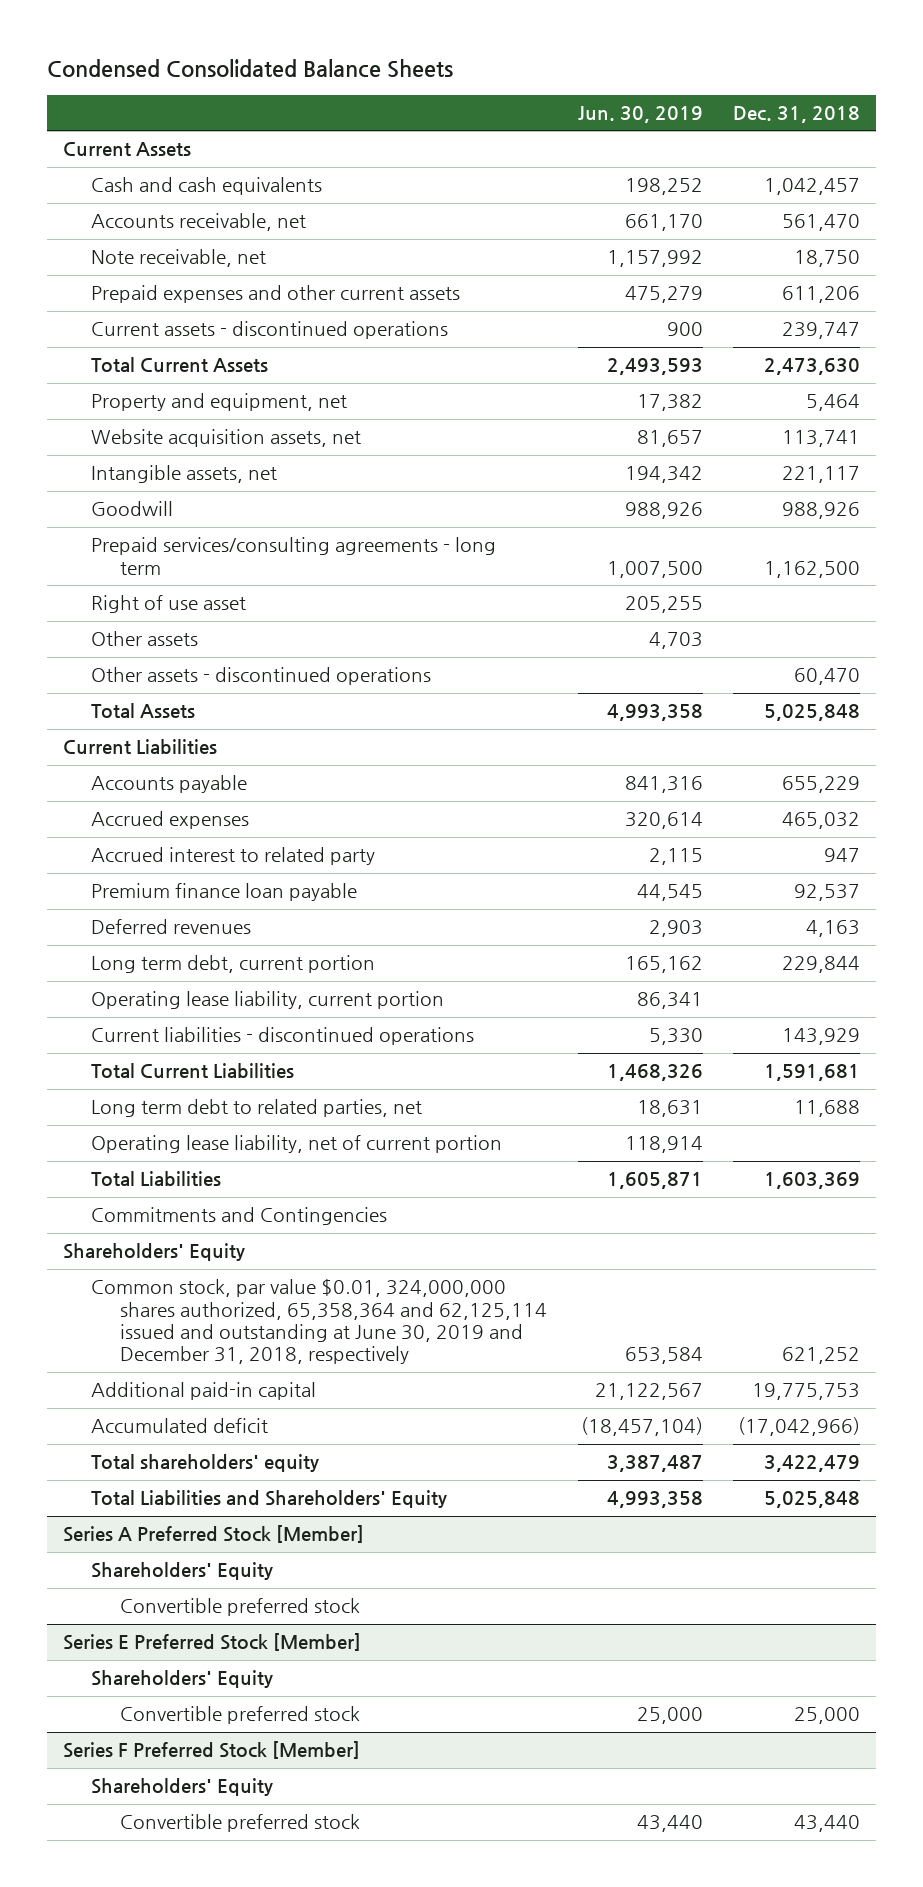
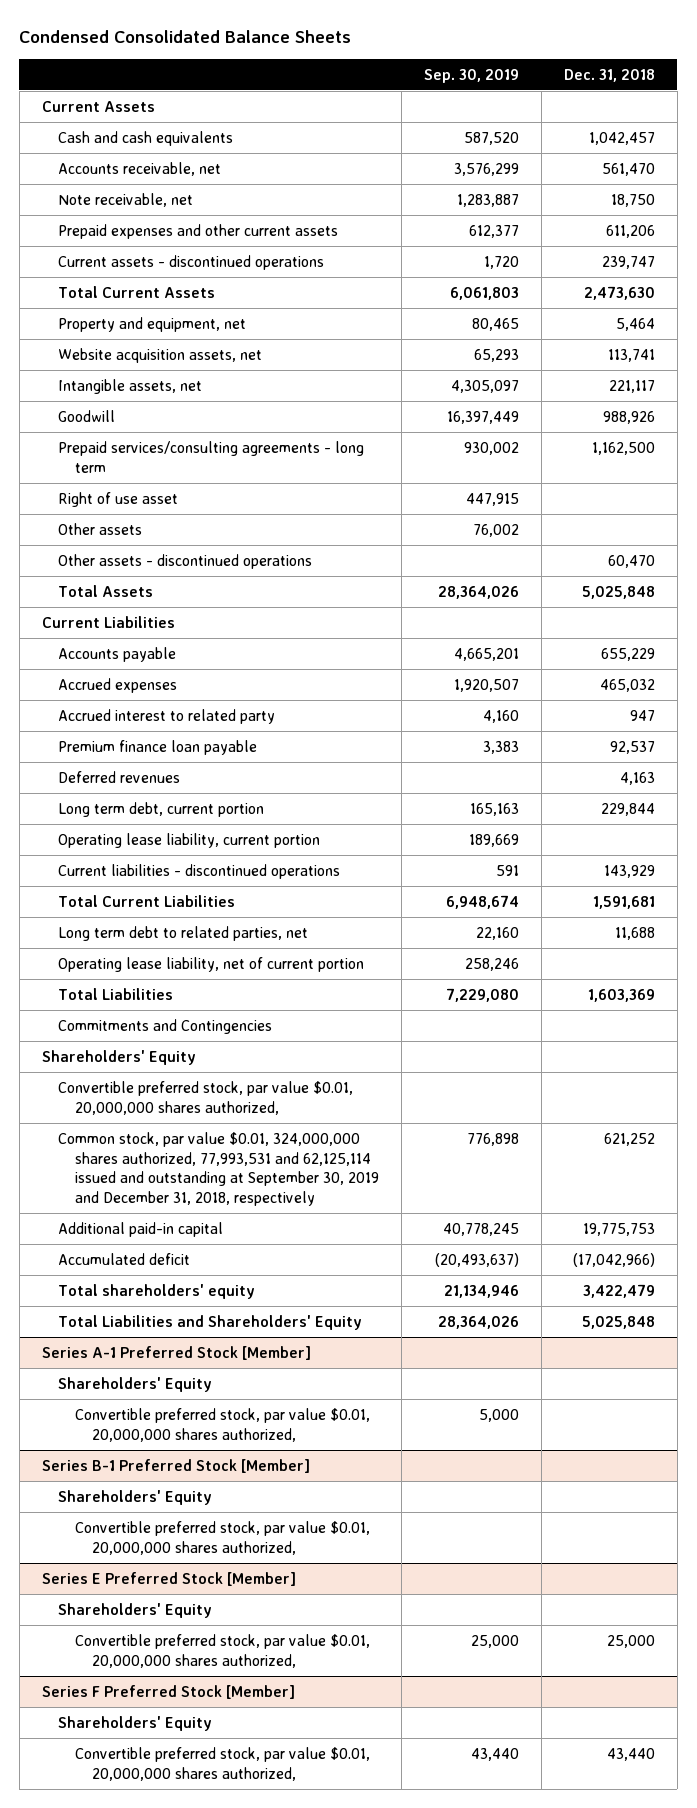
- | Jun. 30, 2019 | Dec. 31, 2018
+ | Sep. 30, 2019 | Dec. 31, 2018
- Common stock, par value $0.01, 324,000,000 shares authorized, 65,358,364 and 62,125,114 issued and outstanding at June 30, 2019 and December 31, 2018, respectively | 653,584 | 621,252
+ Convertible preferred stock, par value $0.01, 20,000,000 shares authorized,
+ Common stock, par value $0.01, 324,000,000 shares authorized, 77,993,531 and 62,125,114 issued and outstanding at September 30, 2019 and December 31, 2018, respectively | 776,898 | 621,252
- Series A Preferred Stock [Member]
+ Series A-1 Preferred Stock [Member]
- Convertible preferred stock
+ Convertible preferred stock, par value $0.01, 20,000,000 shares authorized, | 5,000 |
+ Series B-1 Preferred Stock [Member]
+ Shareholders' Equity
+ Convertible preferred stock, par value $0.01, 20,000,000 shares authorized,
@ Series E Preferred Stock [Member]
- Convertible preferred stock | 25,000 | 25,000
+ Convertible preferred stock, par value $0.01, 20,000,000 shares authorized, | 25,000 | 25,000
@ Series F Preferred Stock [Member]
- Convertible preferred stock | 43,440 | 43,440
+ Convertible preferred stock, par value $0.01, 20,000,000 shares authorized, | 43,440 | 43,440

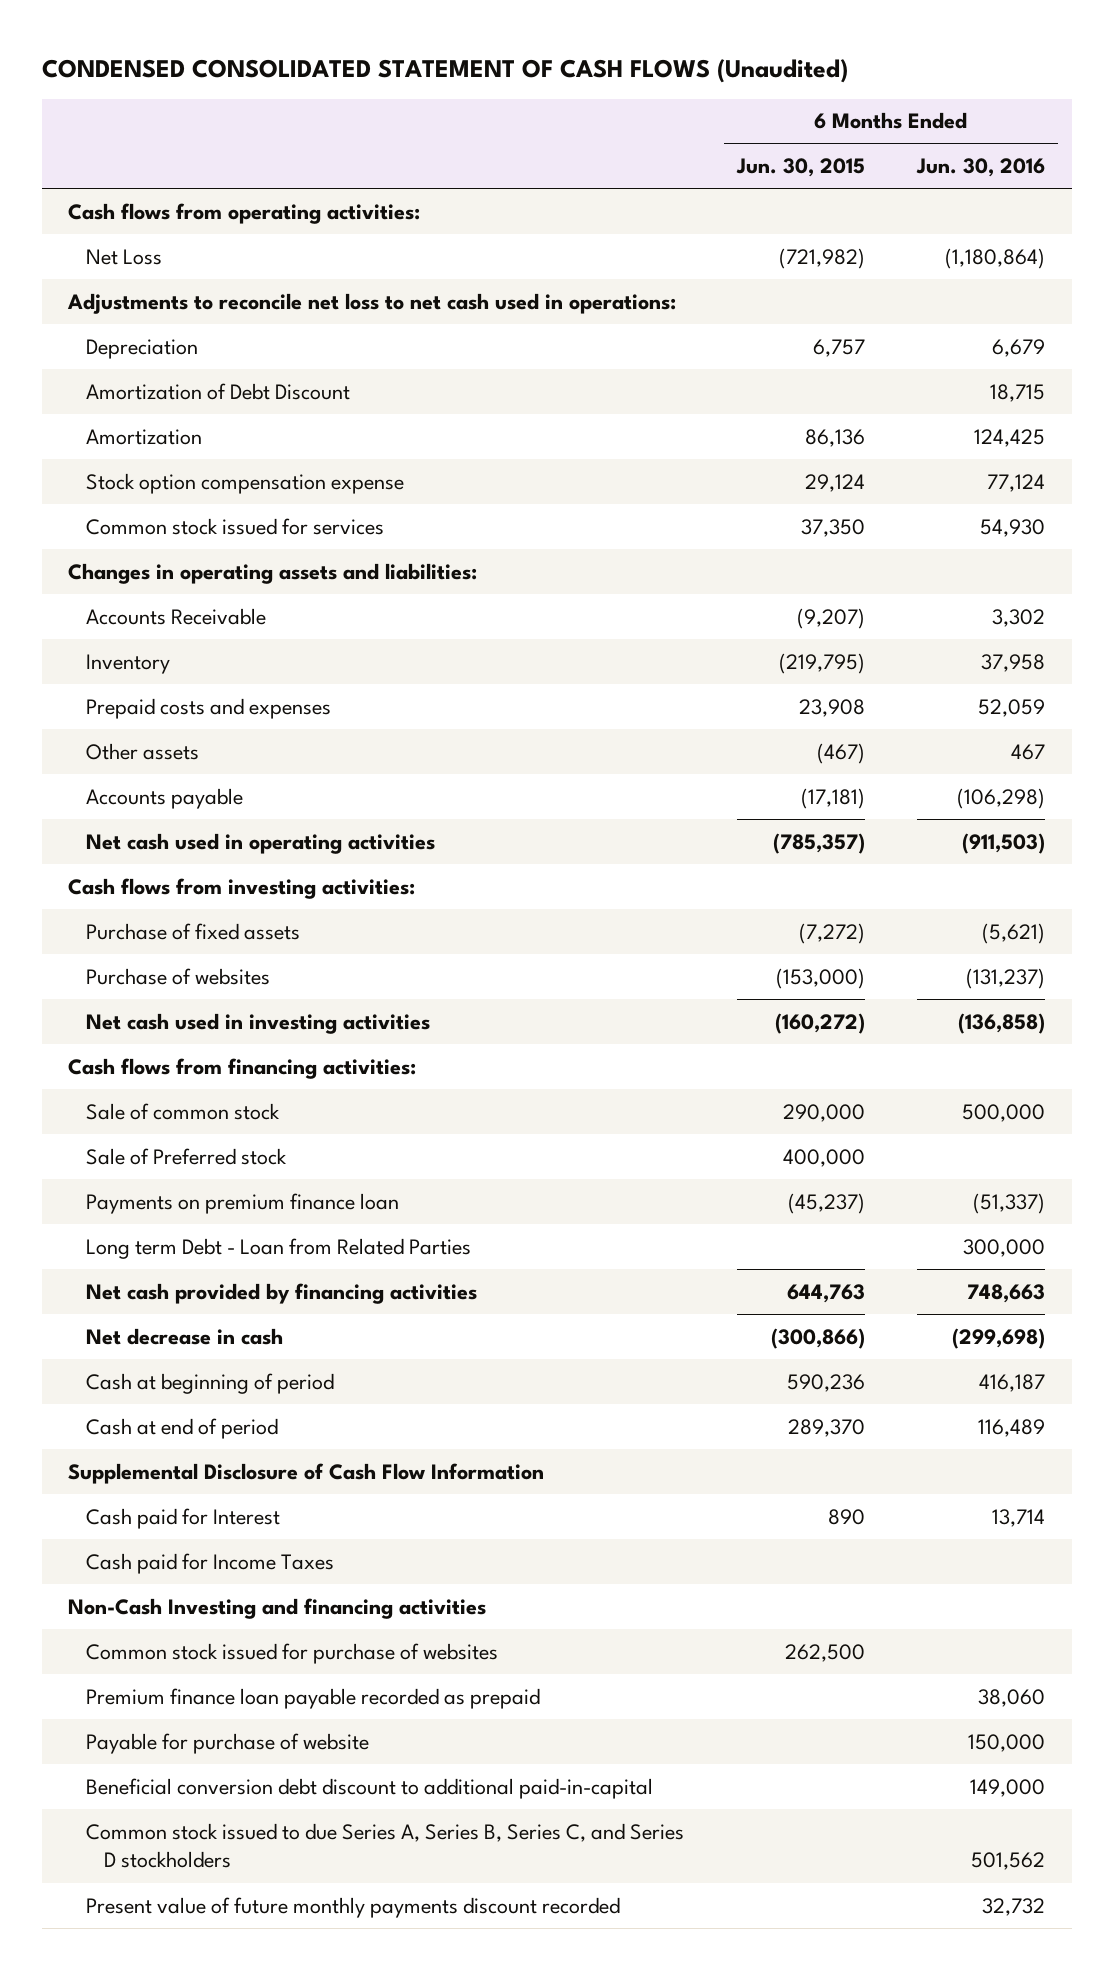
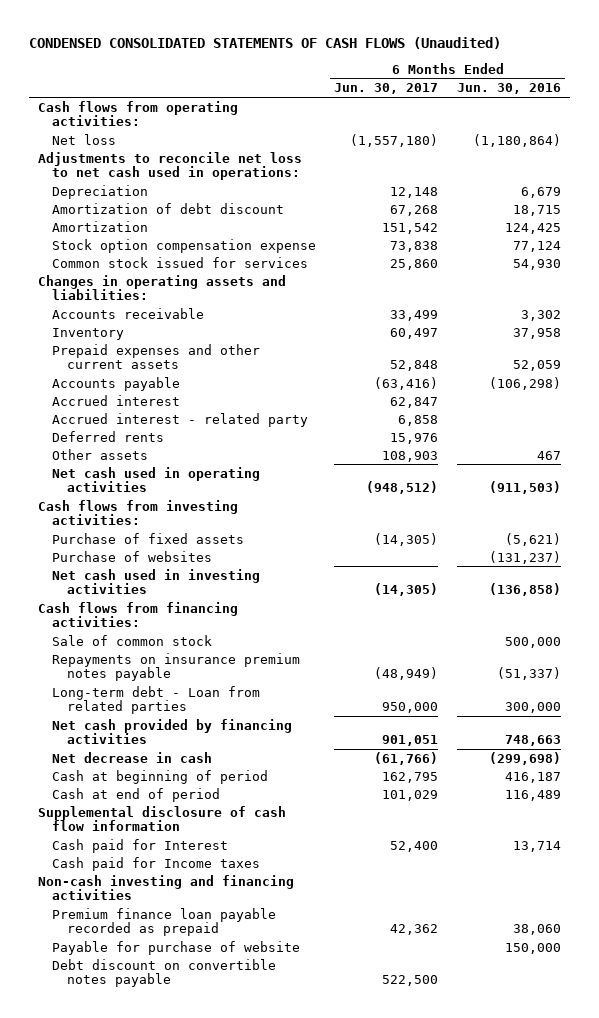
- CONDENSED CONSOLIDATED STATEMENT OF CASH FLOWS (Unaudited)
+ CONDENSED CONSOLIDATED STATEMENTS OF CASH FLOWS (Unaudited)
- | 6 Months Ended Jun. 30, 2015 | 6 Months Ended Jun. 30, 2016
+ | 6 Months Ended Jun. 30, 2017 | 6 Months Ended Jun. 30, 2016
- Net Loss | (721,982) | (1,180,864)
+ Net loss | (1,557,180) | (1,180,864)
- Amortization of Debt Discount | | 18,715
+ Amortization of debt discount | 67,268 | 18,715
- Accounts Receivable | (9,207) | 3,302
+ Accounts receivable | 33,499 | 3,302
- Prepaid costs and expenses | 23,908 | 52,059
+ Prepaid expenses and other current assets | 52,848 | 52,059
+ Accrued interest | 62,847 |
+ Accrued interest - related party | 6,858 |
+ Deferred rents | 15,976 |
moved down: Other assets | 108,903 | 467
- Sale of Preferred stock | 400,000 |
- Payments on premium finance loan | (45,237) | (51,337)
- Long term Debt - Loan from Related Parties | | 300,000
+ Repayments on insurance premium notes payable | (48,949) | (51,337)
+ Long-term debt - Loan from related parties | 950,000 | 300,000
- Supplemental Disclosure of Cash Flow Information
+ Supplemental disclosure of cash flow information
- Cash paid for Income Taxes
- Non-Cash Investing and financing activities
- Common stock issued for purchase of websites | 262,500 |
+ Cash paid for Income taxes
+ Non-cash investing and financing activities
- Beneficial conversion debt discount to additional paid-in-capital | | 149,000
- Common stock issued to due Series A, Series B, Series C, and Series D stockholders | | 501,562
- Present value of future monthly payments discount recorded | | 32,732
+ Debt discount on convertible notes payable | 522,500 |

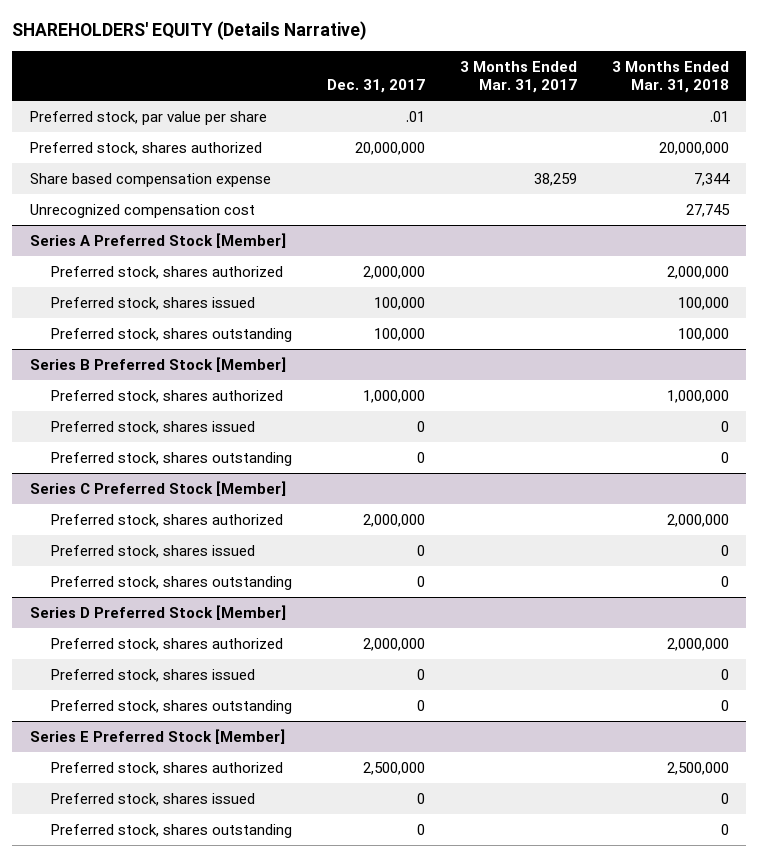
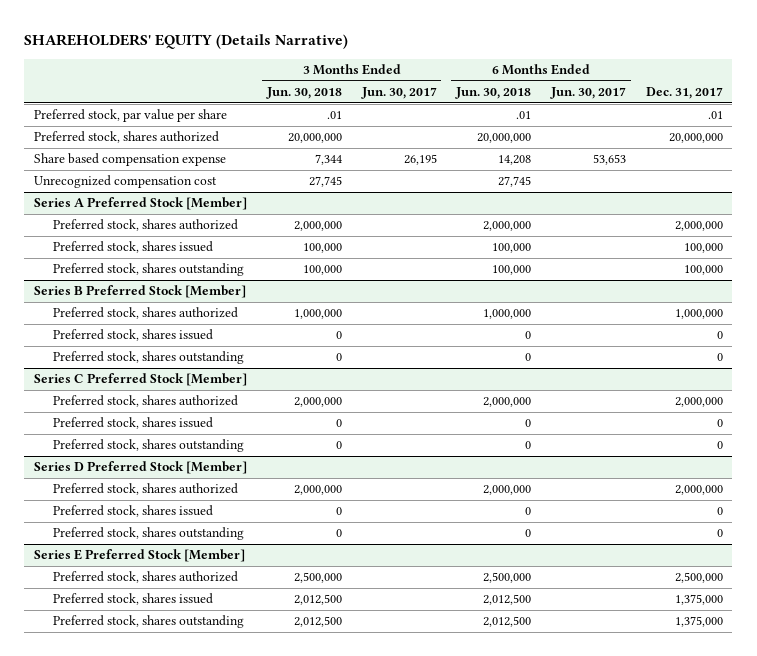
- | Dec. 31, 2017 | 3 Months Ended Mar. 31, 2017 | 3 Months Ended Mar. 31, 2018
+ | 3 Months Ended Jun. 30, 2018 | 3 Months Ended Jun. 30, 2017 | 6 Months Ended Jun. 30, 2018 | 6 Months Ended Jun. 30, 2017 | Dec. 31, 2017
@ Series E Preferred Stock [Member]
- Preferred stock, shares issued | 0 | | 0
- Preferred stock, shares outstanding | 0 | | 0
+ Preferred stock, shares issued | 2,012,500 | | 2,012,500 | | 1,375,000
+ Preferred stock, shares outstanding | 2,012,500 | | 2,012,500 | | 1,375,000

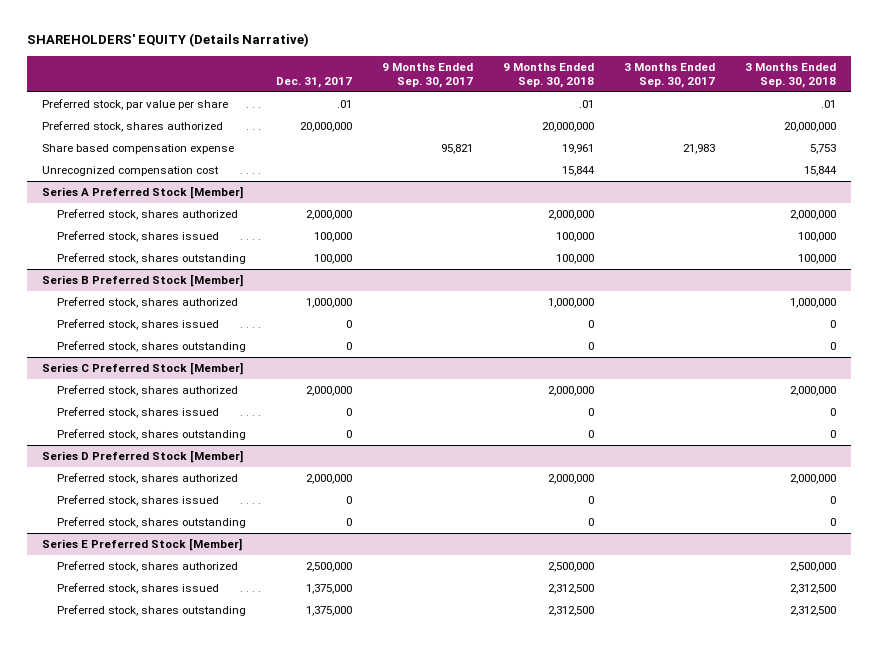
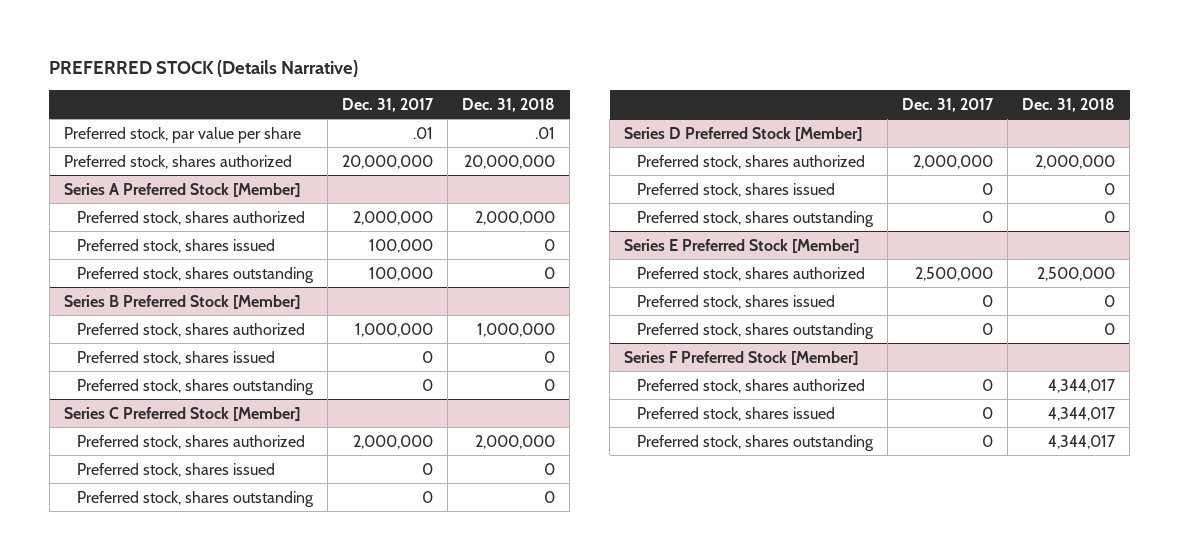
- SHAREHOLDERS' EQUITY (Details Narrative)
+ PREFERRED STOCK (Details Narrative)
- | Dec. 31, 2017 | 9 Months Ended Sep. 30, 2017 | 9 Months Ended Sep. 30, 2018 | 3 Months Ended Sep. 30, 2017 | 3 Months Ended Sep. 30, 2018
+ | Dec. 31, 2017 | Dec. 31, 2018
- Share based compensation expense | | 95,821 | 19,961 | 21,983 | 5,753
- Unrecognized compensation cost | | | 15,844 | | 15,844
@ Series E Preferred Stock [Member]
- Preferred stock, shares issued | 1,375,000 | | 2,312,500 | | 2,312,500
- Preferred stock, shares outstanding | 1,375,000 | | 2,312,500 | | 2,312,500
+ Preferred stock, shares issued | 0 | 0
+ Preferred stock, shares outstanding | 0 | 0
+ Series F Preferred Stock [Member]
+ Preferred stock, shares authorized | 0 | 4,344,017
+ Preferred stock, shares issued | 0 | 4,344,017
+ Preferred stock, shares outstanding | 0 | 4,344,017

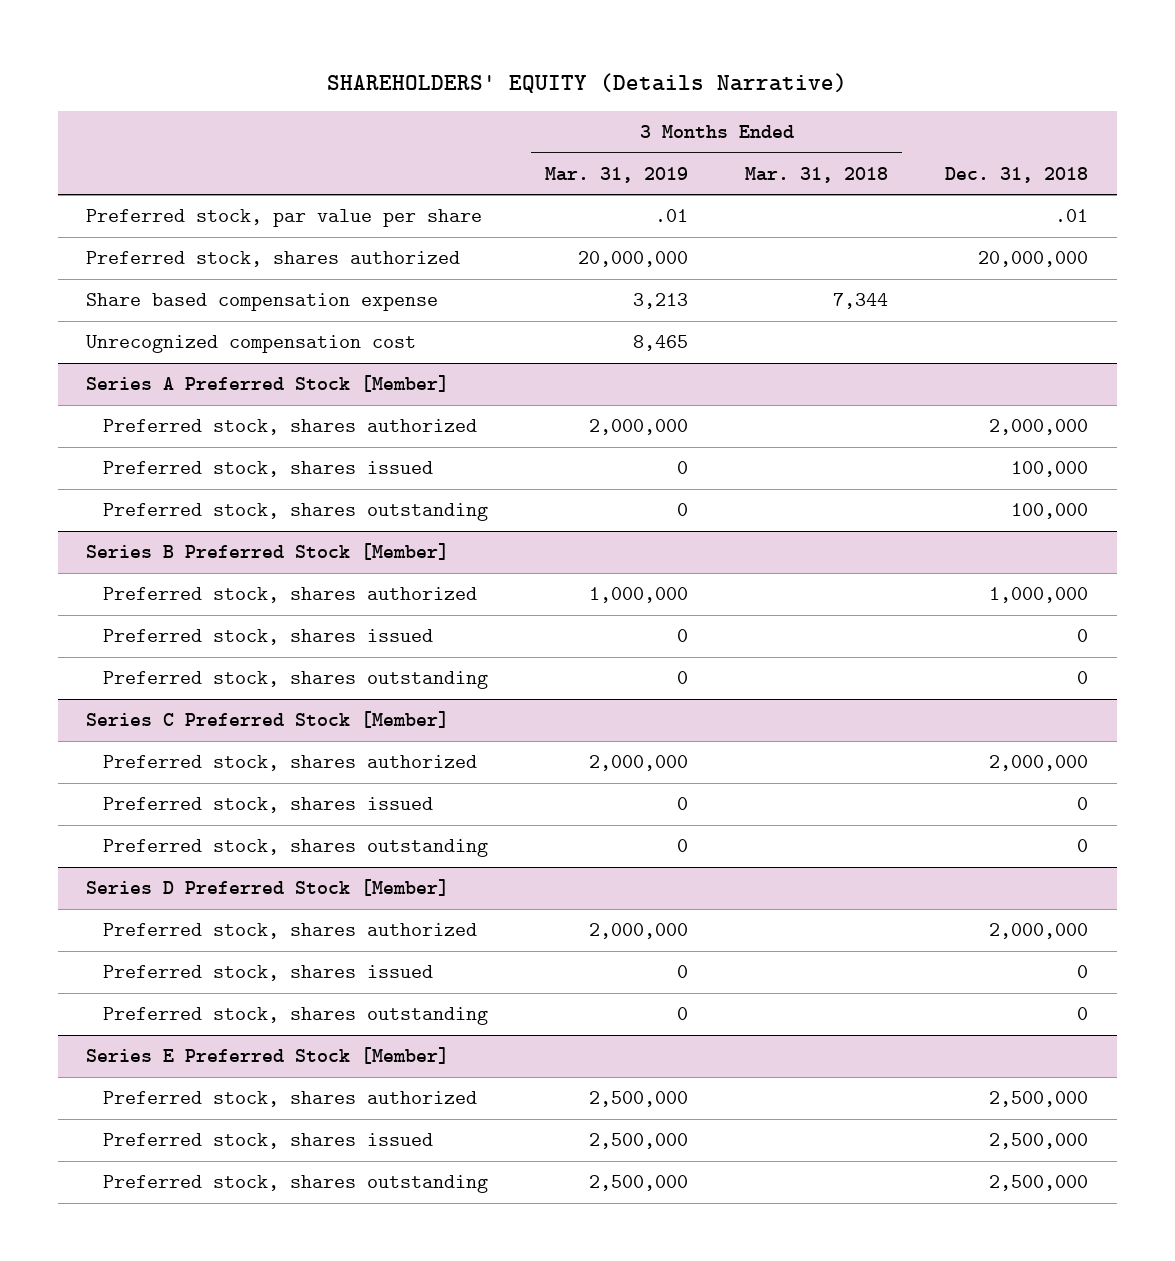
- PREFERRED STOCK (Details Narrative)
+ SHAREHOLDERS' EQUITY (Details Narrative)
- | Dec. 31, 2017 | Dec. 31, 2018
+ | 3 Months Ended Mar. 31, 2019 | 3 Months Ended Mar. 31, 2018 | Dec. 31, 2018
+ Share based compensation expense | 3,213 | 7,344 |
+ Unrecognized compensation cost | 8,465 | |
@ Series A Preferred Stock [Member]
- Preferred stock, shares issued | 100,000 | 0
- Preferred stock, shares outstanding | 100,000 | 0
+ Preferred stock, shares issued | 0 | | 100,000
+ Preferred stock, shares outstanding | 0 | | 100,000
@ Series E Preferred Stock [Member]
- Preferred stock, shares issued | 0 | 0
- Preferred stock, shares outstanding | 0 | 0
- Series F Preferred Stock [Member]
- Preferred stock, shares authorized | 0 | 4,344,017
- Preferred stock, shares issued | 0 | 4,344,017
- Preferred stock, shares outstanding | 0 | 4,344,017
@ Series E Preferred Stock [Member]
+ Preferred stock, shares issued | 2,500,000 | | 2,500,000
+ Preferred stock, shares outstanding | 2,500,000 | | 2,500,000

